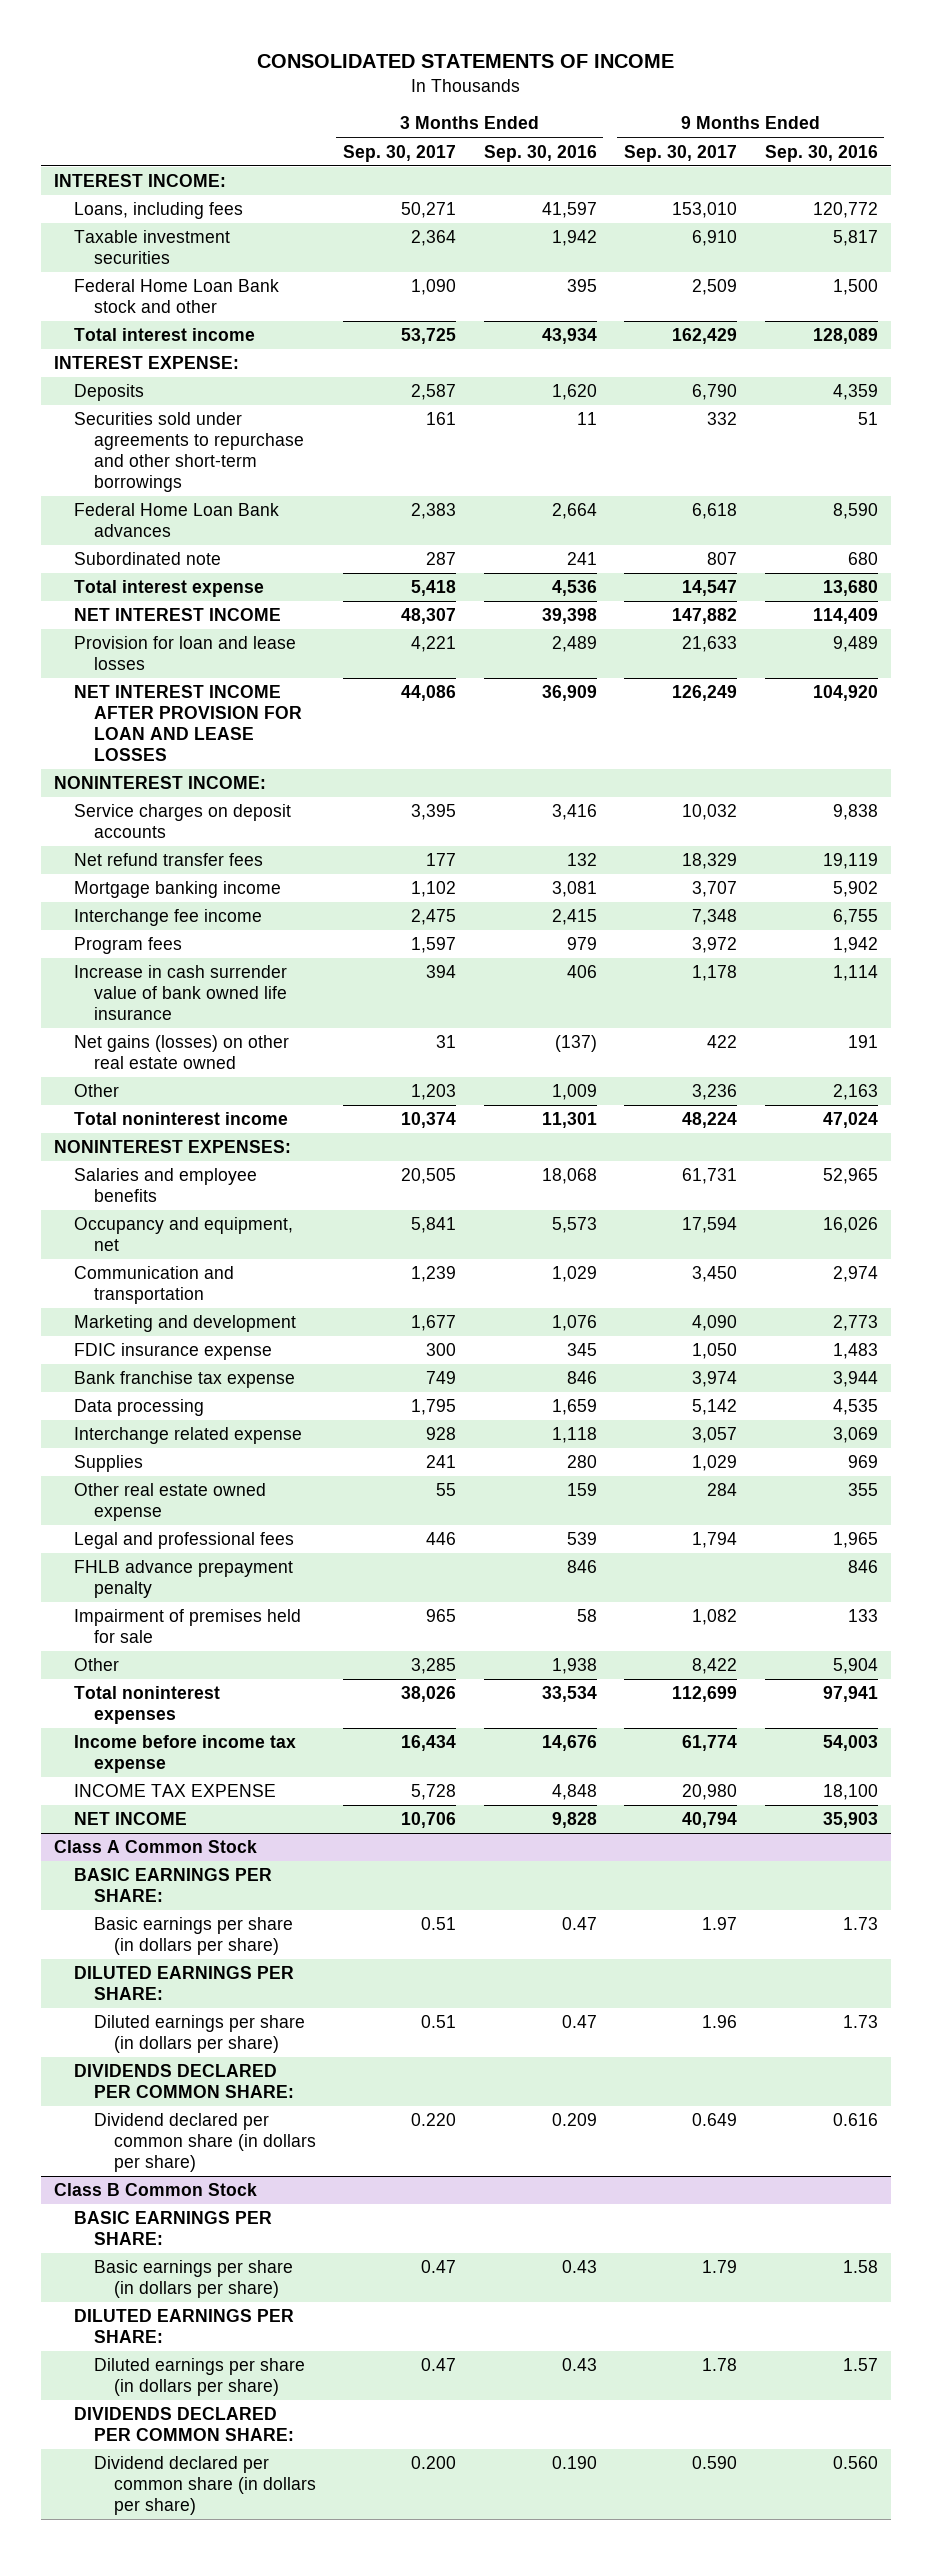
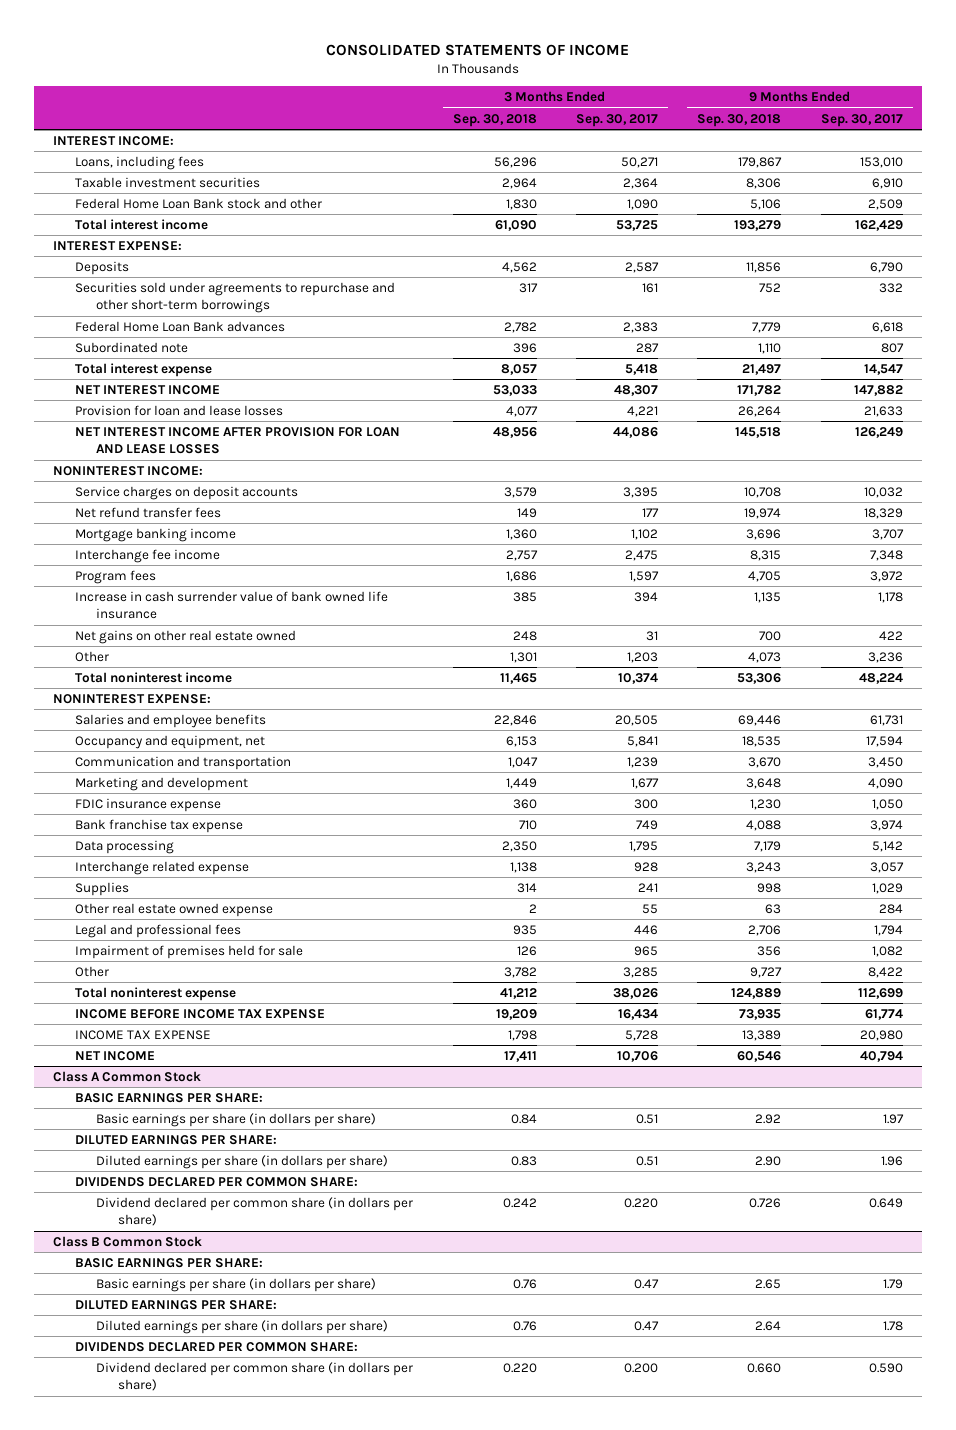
- | 3 Months Ended Sep. 30, 2017 | 3 Months Ended Sep. 30, 2016 | 9 Months Ended Sep. 30, 2017 | 9 Months Ended Sep. 30, 2016
+ | 3 Months Ended Sep. 30, 2018 | 3 Months Ended Sep. 30, 2017 | 9 Months Ended Sep. 30, 2018 | 9 Months Ended Sep. 30, 2017
- Net gains (losses) on other real estate owned | 31 | (137) | 422 | 191
+ Net gains on other real estate owned | 248 | 31 | 700 | 422
- NONINTEREST EXPENSES:
+ NONINTEREST EXPENSE:
- FHLB advance prepayment penalty | | 846 | | 846
- Total noninterest expenses | 38,026 | 33,534 | 112,699 | 97,941
- Income before income tax expense | 16,434 | 14,676 | 61,774 | 54,003
+ Total noninterest expense | 41,212 | 38,026 | 124,889 | 112,699
+ INCOME BEFORE INCOME TAX EXPENSE | 19,209 | 16,434 | 73,935 | 61,774

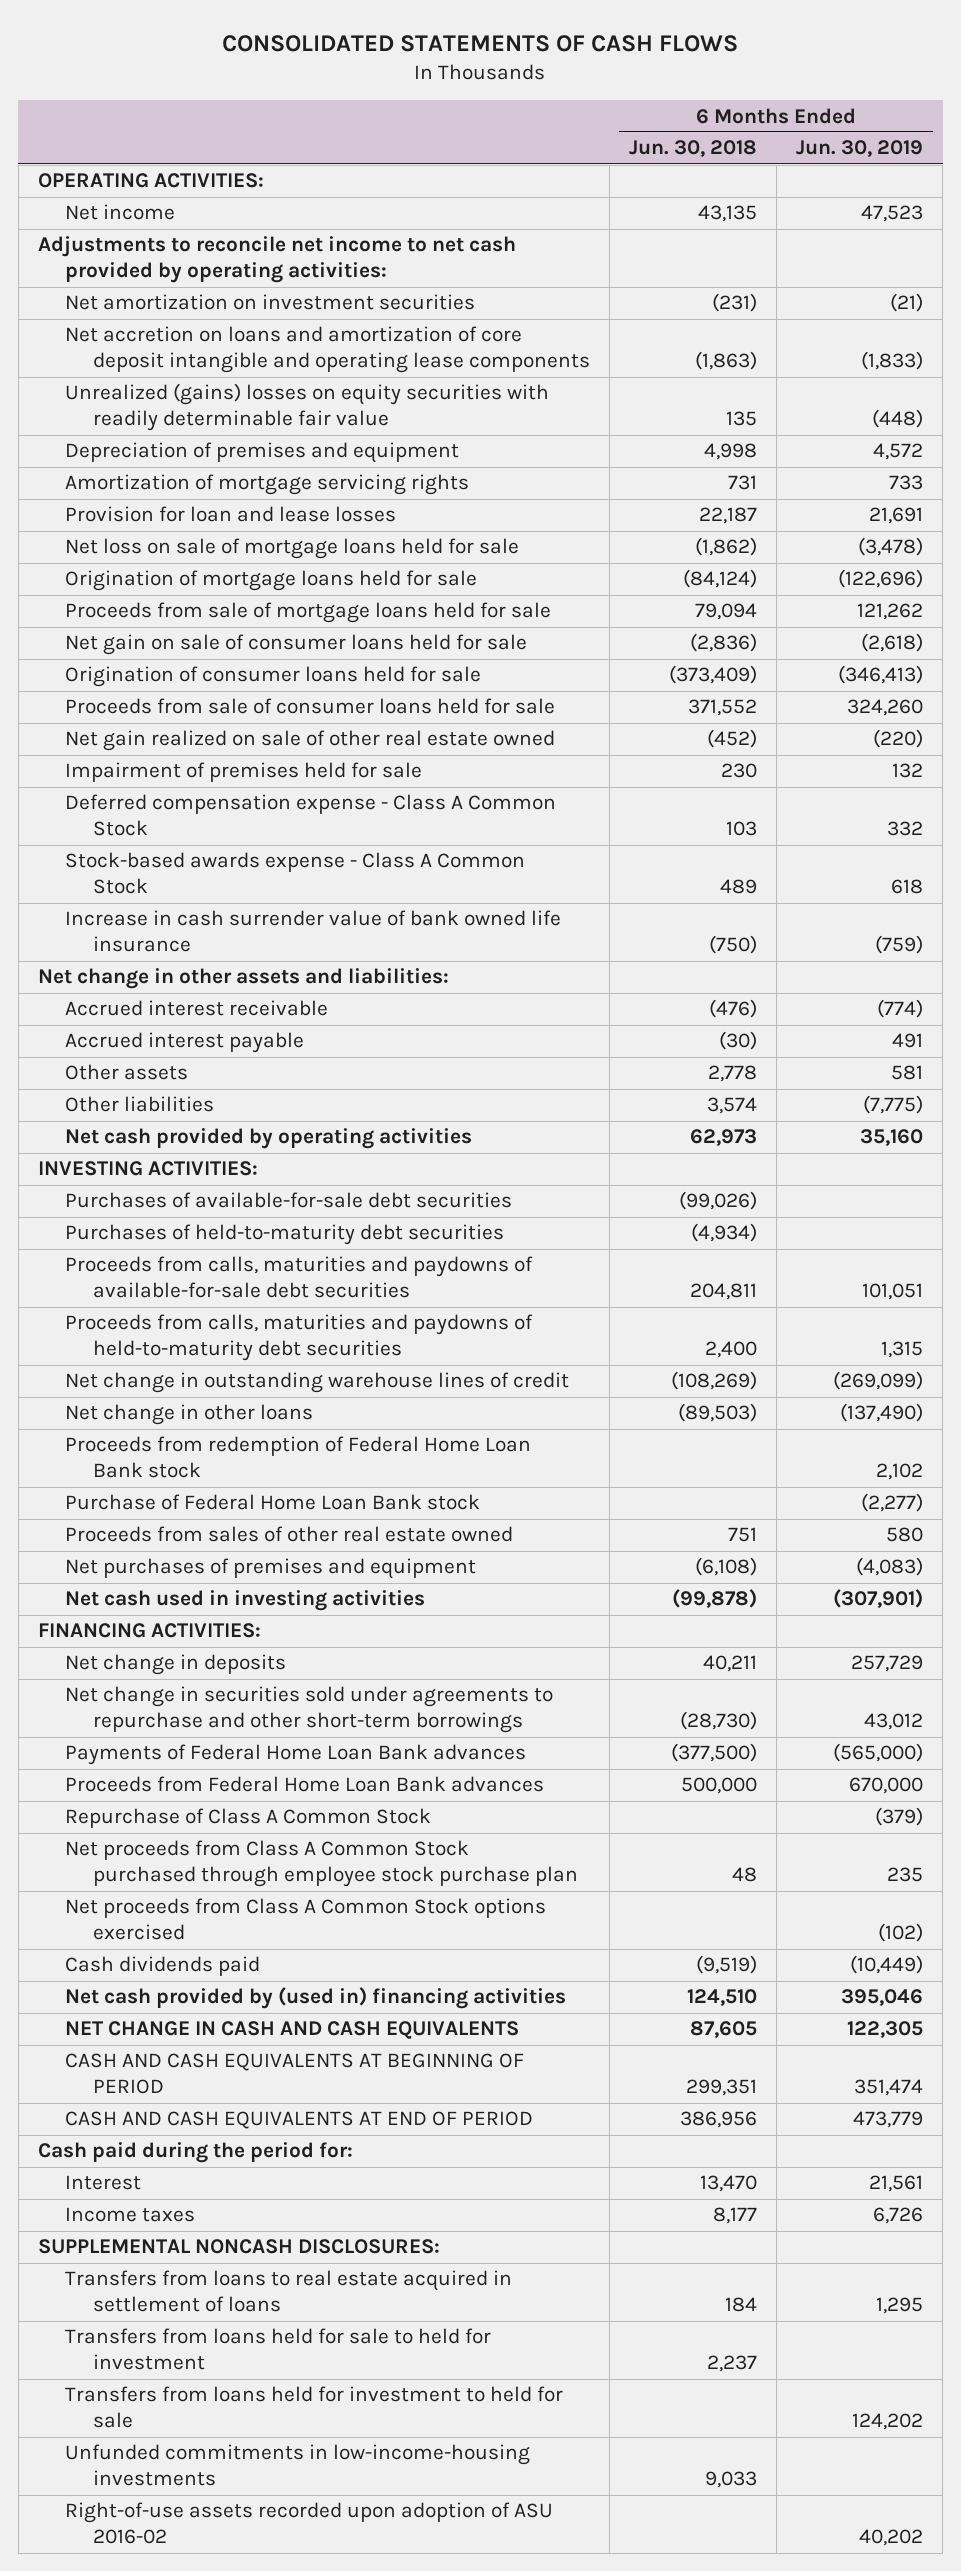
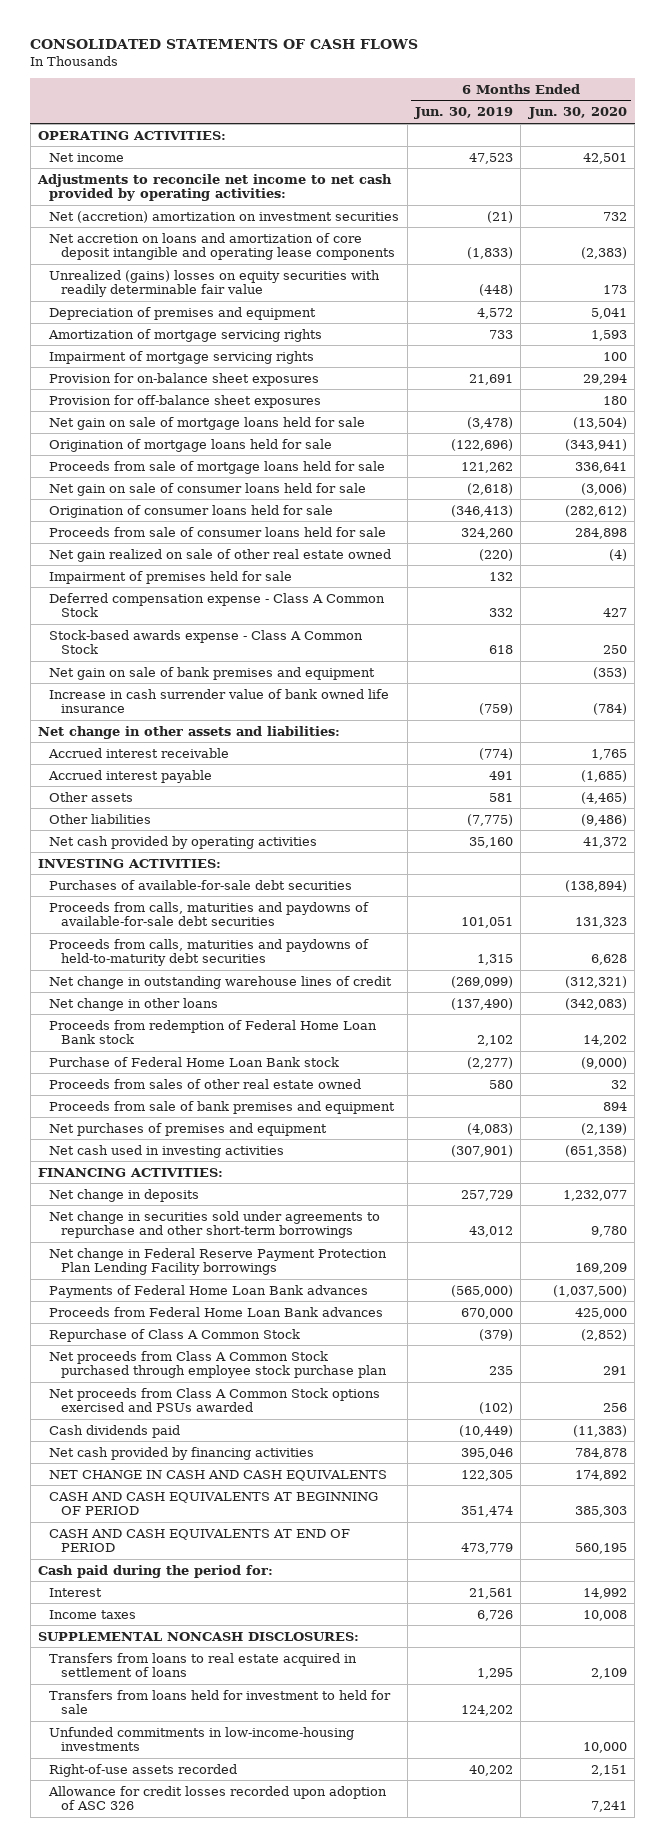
- | 6 Months Ended Jun. 30, 2018 | 6 Months Ended Jun. 30, 2019
+ | 6 Months Ended Jun. 30, 2019 | 6 Months Ended Jun. 30, 2020
- Net amortization on investment securities | (231) | (21)
+ Net (accretion) amortization on investment securities | (21) | 732
- Provision for loan and lease losses | 22,187 | 21,691
- Net loss on sale of mortgage loans held for sale | (1,862) | (3,478)
+ Impairment of mortgage servicing rights | | 100
+ Provision for on-balance sheet exposures | 21,691 | 29,294
+ Provision for off-balance sheet exposures | | 180
+ Net gain on sale of mortgage loans held for sale | (3,478) | (13,504)
+ Net gain on sale of bank premises and equipment | | (353)
- Purchases of held-to-maturity debt securities | (4,934) |
+ Proceeds from sale of bank premises and equipment | | 894
+ Net change in Federal Reserve Payment Protection Plan Lending Facility borrowings | | 169,209
- Net proceeds from Class A Common Stock options exercised | | (102)
+ Net proceeds from Class A Common Stock options exercised and PSUs awarded | (102) | 256
- Net cash provided by (used in) financing activities | 124,510 | 395,046
+ Net cash provided by financing activities | 395,046 | 784,878
- Transfers from loans held for sale to held for investment | 2,237 |
- Right-of-use assets recorded upon adoption of ASU 2016-02 | | 40,202
+ Right-of-use assets recorded | 40,202 | 2,151
+ Allowance for credit losses recorded upon adoption of ASC 326 | | 7,241

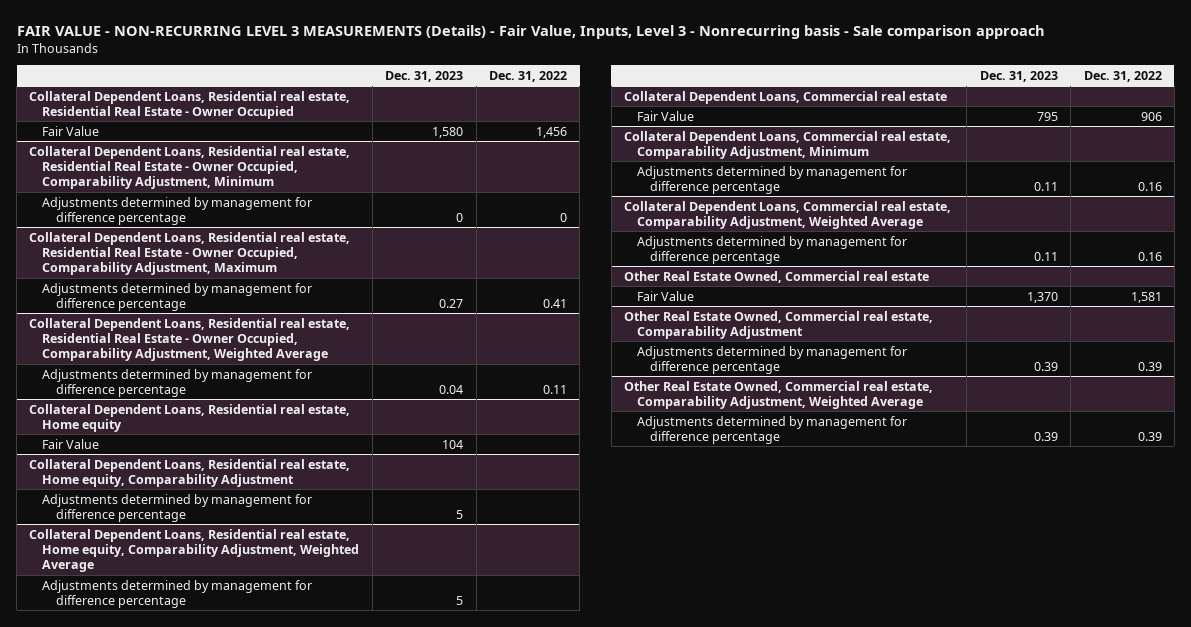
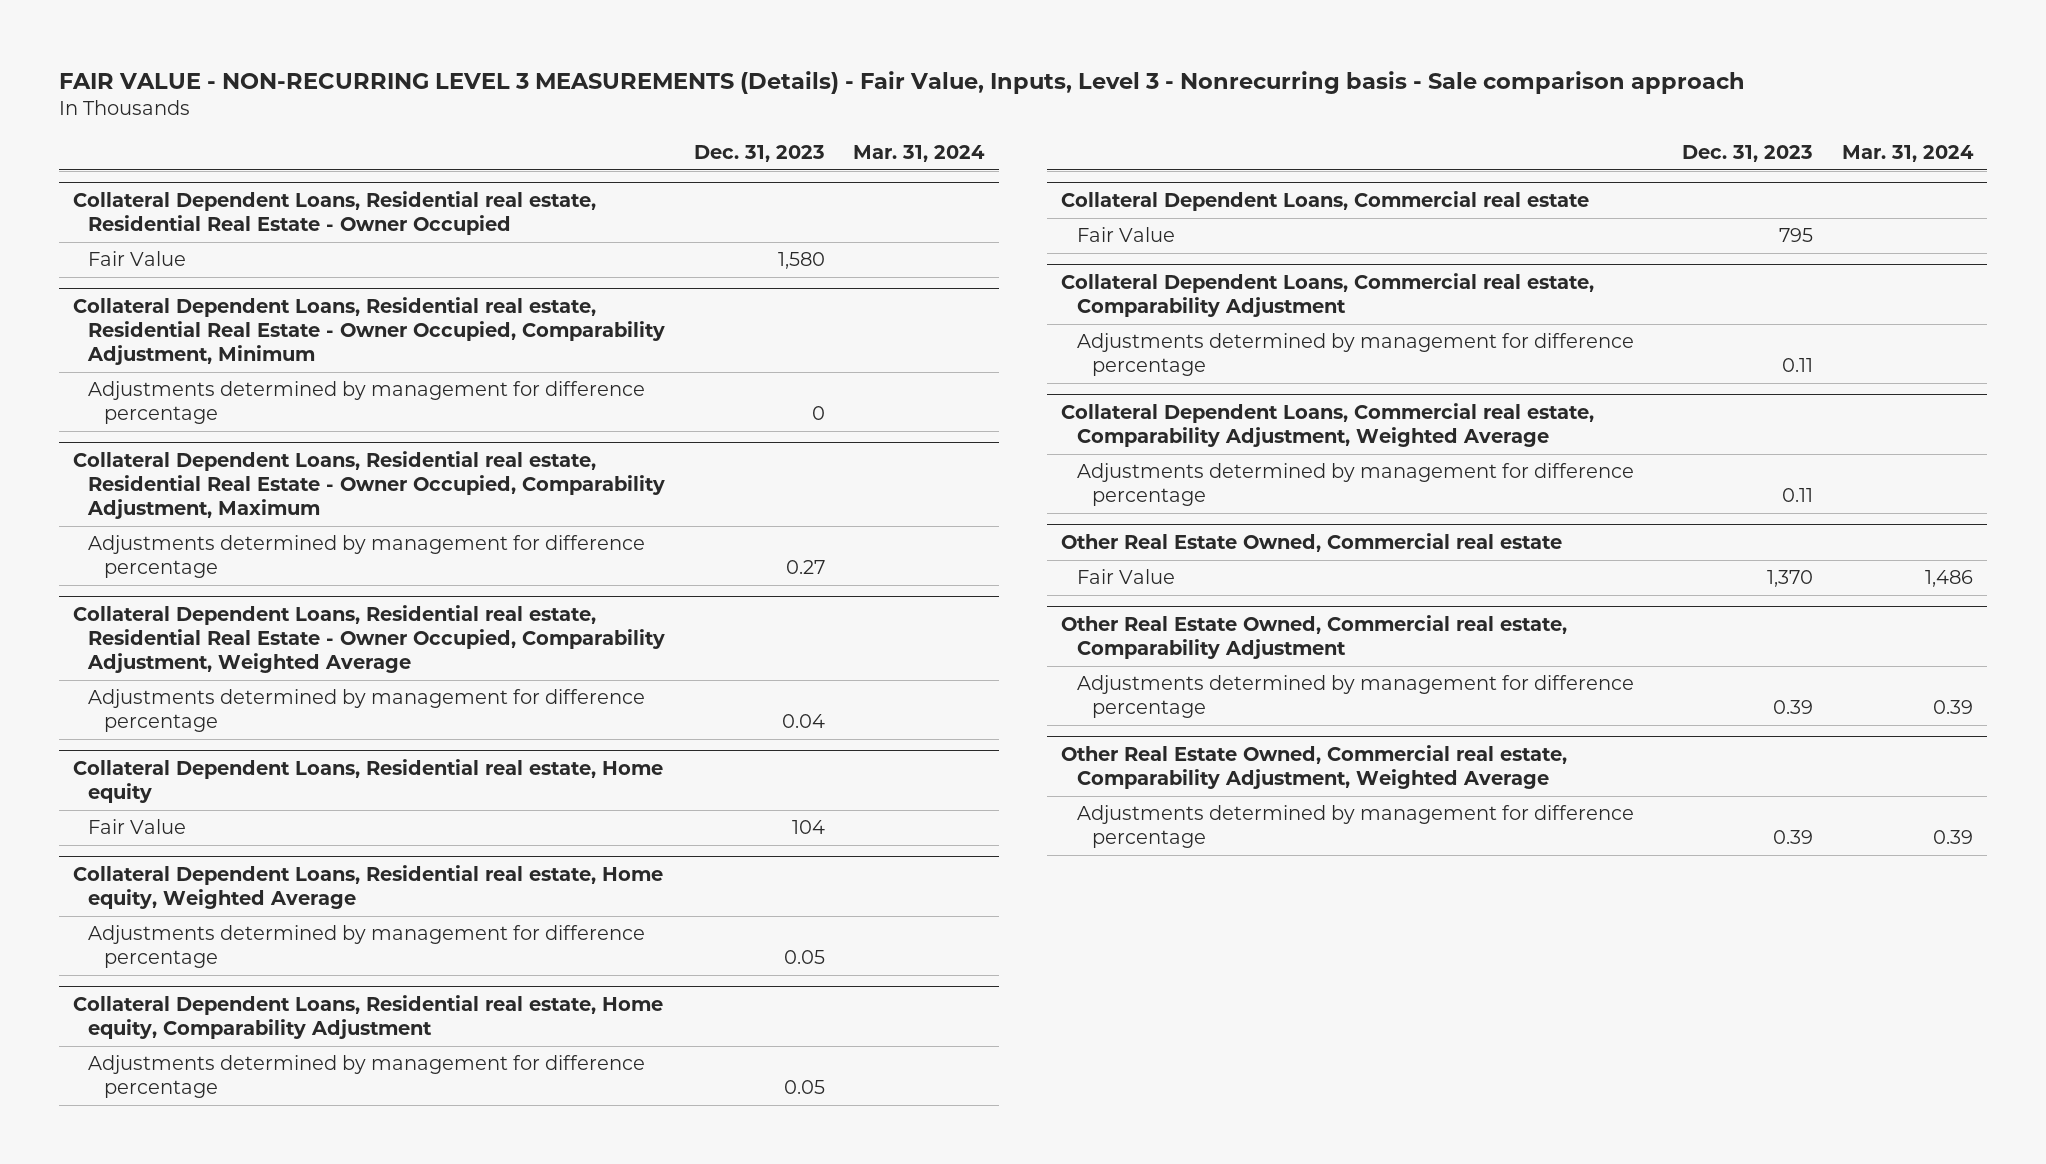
- | Dec. 31, 2023 | Dec. 31, 2022
+ | Dec. 31, 2023 | Mar. 31, 2024
+ Collateral Dependent Loans, Residential real estate, Home equity, Weighted Average
+ Adjustments determined by management for difference percentage | 0.05 |
@ Collateral Dependent Loans, Residential real estate, Home equity, Comparability Adjustment
- Adjustments determined by management for difference percentage | 5 |
- Collateral Dependent Loans, Residential real estate, Home equity, Comparability Adjustment, Weighted Average
- Adjustments determined by management for difference percentage | 5 |
@ Collateral Dependent Loans, Residential real estate, Home equity, Comparability Adjustment
+ Adjustments determined by management for difference percentage | 0.05 |
- Collateral Dependent Loans, Commercial real estate, Comparability Adjustment, Minimum
+ Collateral Dependent Loans, Commercial real estate, Comparability Adjustment

